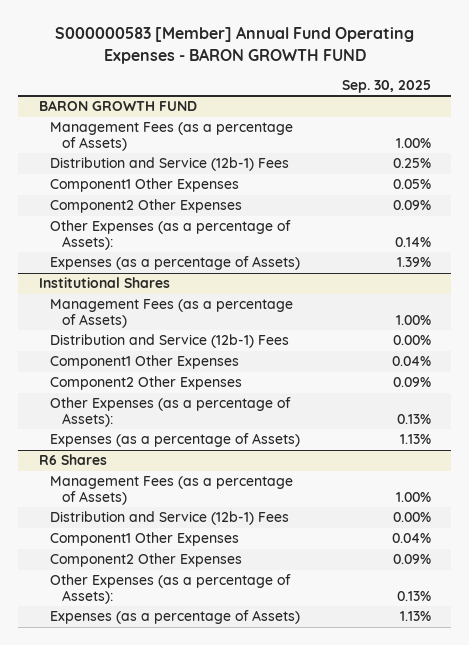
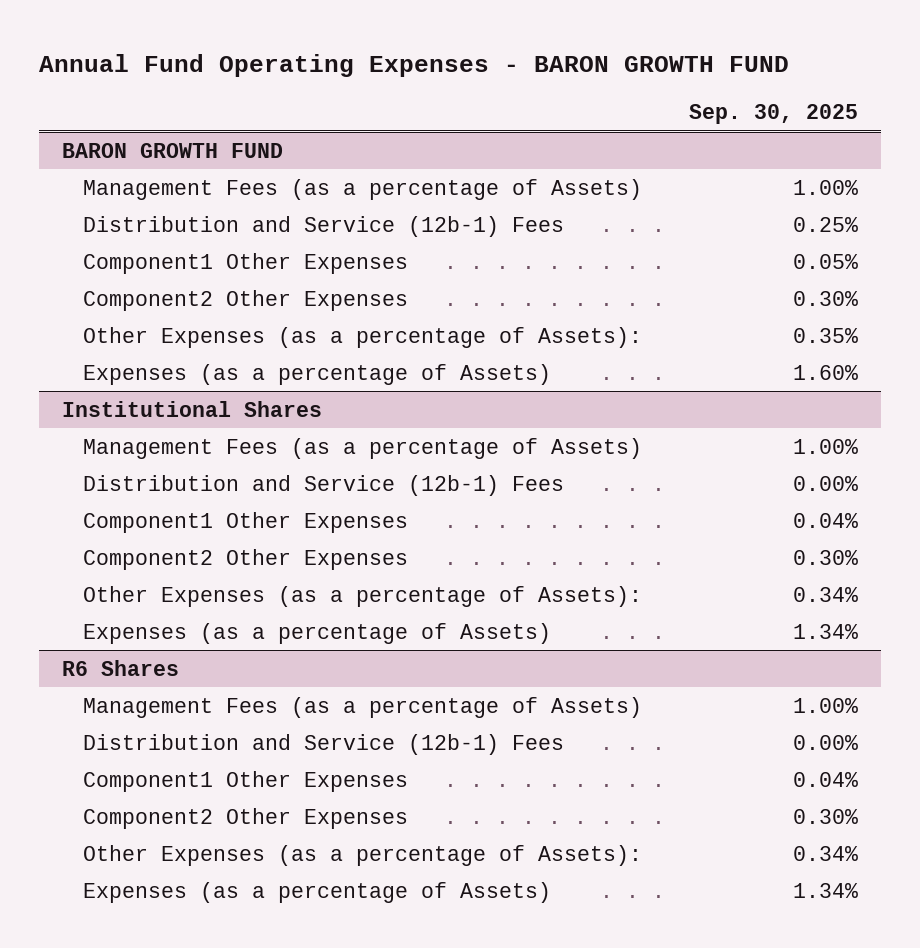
- S000000583 [Member] Annual Fund Operating Expenses - BARON GROWTH FUND
+ Annual Fund Operating Expenses - BARON GROWTH FUND
@ BARON GROWTH FUND
- Component2 Other Expenses | 0.09%
- Other Expenses (as a percentage of Assets): | 0.14%
- Expenses (as a percentage of Assets) | 1.39%
+ Component2 Other Expenses | 0.30%
+ Other Expenses (as a percentage of Assets): | 0.35%
+ Expenses (as a percentage of Assets) | 1.60%
@ Institutional Shares
- Component2 Other Expenses | 0.09%
- Other Expenses (as a percentage of Assets): | 0.13%
- Expenses (as a percentage of Assets) | 1.13%
+ Component2 Other Expenses | 0.30%
+ Other Expenses (as a percentage of Assets): | 0.34%
+ Expenses (as a percentage of Assets) | 1.34%
@ R6 Shares
- Component2 Other Expenses | 0.09%
- Other Expenses (as a percentage of Assets): | 0.13%
- Expenses (as a percentage of Assets) | 1.13%
+ Component2 Other Expenses | 0.30%
+ Other Expenses (as a percentage of Assets): | 0.34%
+ Expenses (as a percentage of Assets) | 1.34%

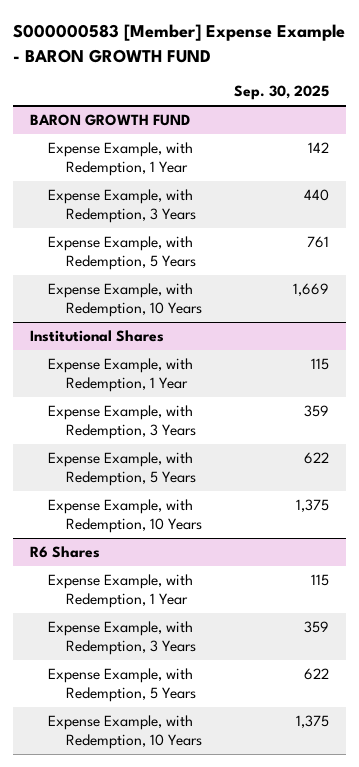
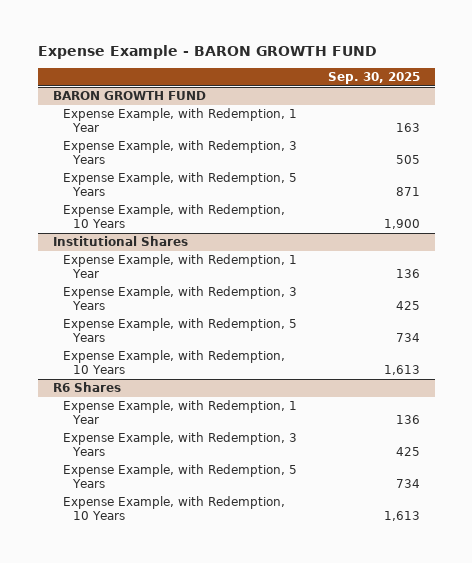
- S000000583 [Member] Expense Example - BARON GROWTH FUND
+ Expense Example - BARON GROWTH FUND
@ BARON GROWTH FUND
- Expense Example, with Redemption, 1 Year | 142
- Expense Example, with Redemption, 3 Years | 440
- Expense Example, with Redemption, 5 Years | 761
- Expense Example, with Redemption, 10 Years | 1,669
+ Expense Example, with Redemption, 1 Year | 163
+ Expense Example, with Redemption, 3 Years | 505
+ Expense Example, with Redemption, 5 Years | 871
+ Expense Example, with Redemption, 10 Years | 1,900
@ Institutional Shares
- Expense Example, with Redemption, 1 Year | 115
- Expense Example, with Redemption, 3 Years | 359
- Expense Example, with Redemption, 5 Years | 622
- Expense Example, with Redemption, 10 Years | 1,375
+ Expense Example, with Redemption, 1 Year | 136
+ Expense Example, with Redemption, 3 Years | 425
+ Expense Example, with Redemption, 5 Years | 734
+ Expense Example, with Redemption, 10 Years | 1,613
@ R6 Shares
- Expense Example, with Redemption, 1 Year | 115
- Expense Example, with Redemption, 3 Years | 359
- Expense Example, with Redemption, 5 Years | 622
- Expense Example, with Redemption, 10 Years | 1,375
+ Expense Example, with Redemption, 1 Year | 136
+ Expense Example, with Redemption, 3 Years | 425
+ Expense Example, with Redemption, 5 Years | 734
+ Expense Example, with Redemption, 10 Years | 1,613

